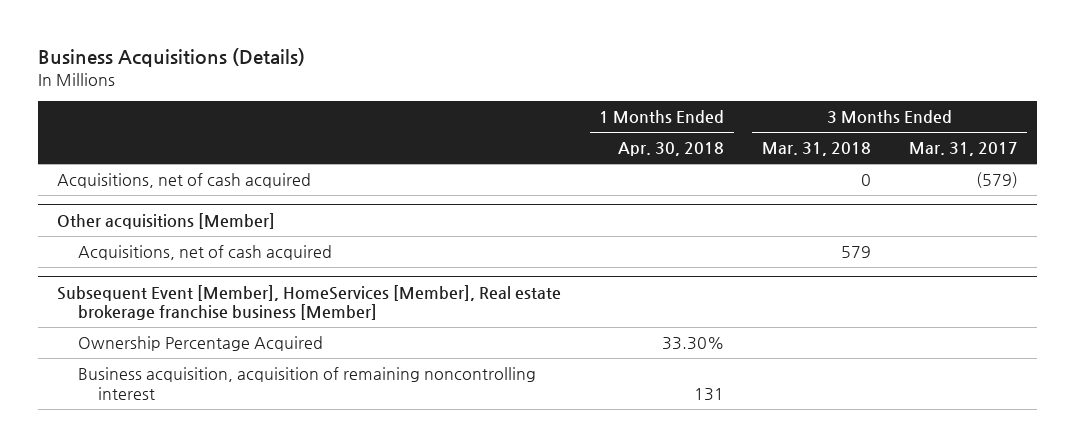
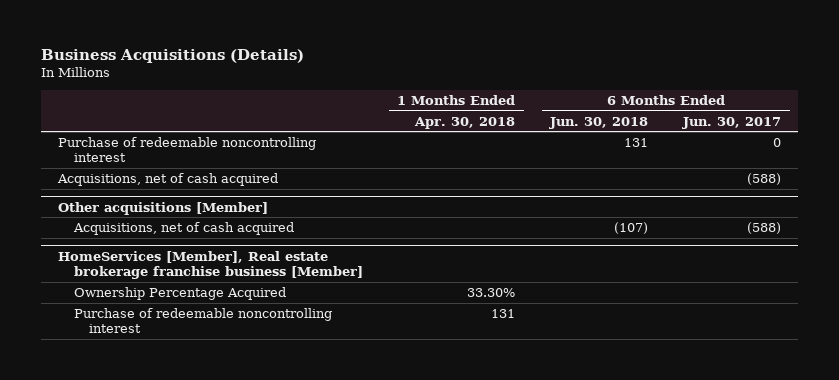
- | 1 Months Ended Apr. 30, 2018 | 3 Months Ended Mar. 31, 2018 | 3 Months Ended Mar. 31, 2017
+ | 1 Months Ended Apr. 30, 2018 | 6 Months Ended Jun. 30, 2018 | 6 Months Ended Jun. 30, 2017
+ Purchase of redeemable noncontrolling interest | | 131 | 0
- Subsequent Event [Member], HomeServices [Member], Real estate brokerage franchise business [Member]
+ HomeServices [Member], Real estate brokerage franchise business [Member]
- Business acquisition, acquisition of remaining noncontrolling interest | 131 | |
+ Purchase of redeemable noncontrolling interest | 131 | |

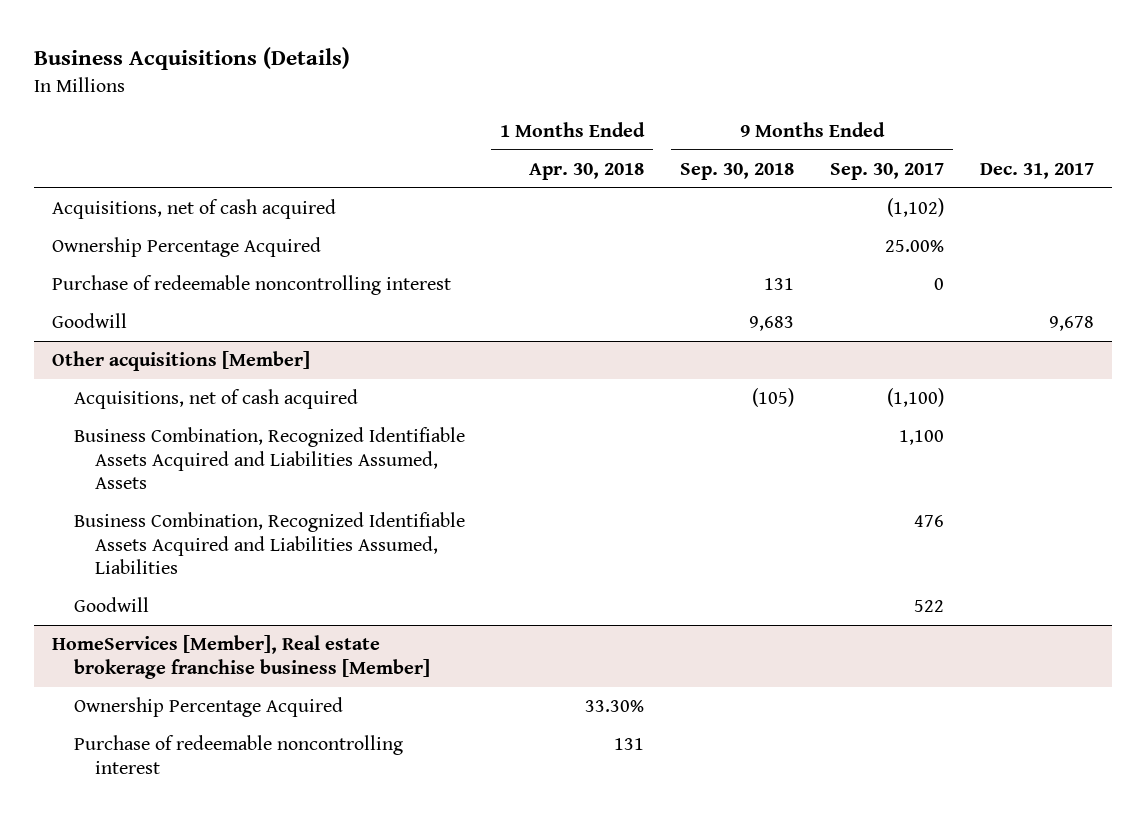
- | 1 Months Ended Apr. 30, 2018 | 6 Months Ended Jun. 30, 2018 | 6 Months Ended Jun. 30, 2017
+ | 1 Months Ended Apr. 30, 2018 | 9 Months Ended Sep. 30, 2018 | 9 Months Ended Sep. 30, 2017 | Dec. 31, 2017
+ Ownership Percentage Acquired | | | 25.00% |
moved down: Purchase of redeemable noncontrolling interest | | 131 | 0 |
+ Goodwill | | 9,683 | | 9,678
@ Other acquisitions [Member]
+ Business Combination, Recognized Identifiable Assets Acquired and Liabilities Assumed, Assets | | | 1,100 |
+ Business Combination, Recognized Identifiable Assets Acquired and Liabilities Assumed, Liabilities | | | 476 |
+ Goodwill | | | 522 |

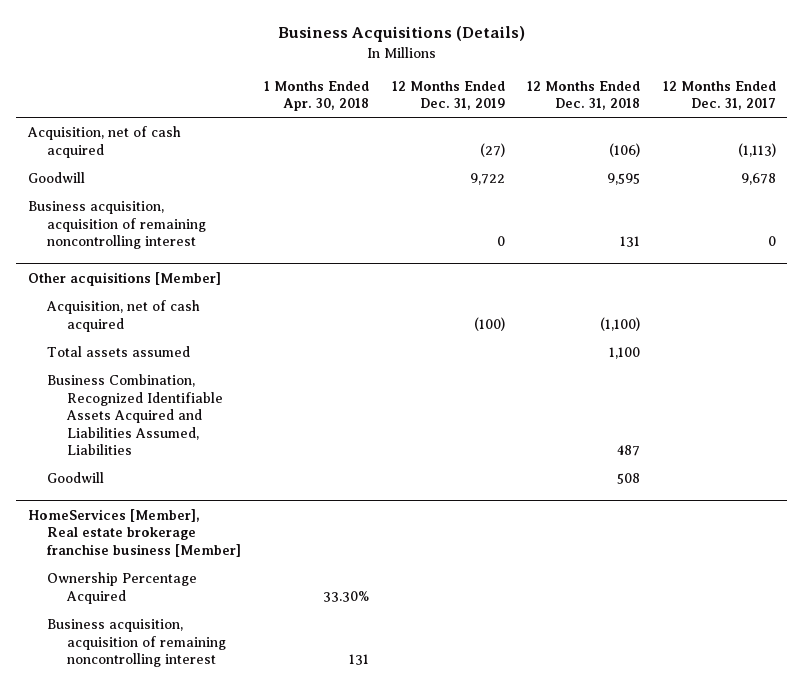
- | 1 Months Ended Apr. 30, 2018 | 9 Months Ended Sep. 30, 2018 | 9 Months Ended Sep. 30, 2017 | Dec. 31, 2017
+ | 1 Months Ended Apr. 30, 2018 | 12 Months Ended Dec. 31, 2019 | 12 Months Ended Dec. 31, 2018 | 12 Months Ended Dec. 31, 2017
- Acquisitions, net of cash acquired | | | (1,102) |
- Ownership Percentage Acquired | | | 25.00% |
- Purchase of redeemable noncontrolling interest | | 131 | 0 |
+ Acquisition, net of cash acquired | | (27) | (106) | (1,113)
+ Business acquisition, acquisition of remaining noncontrolling interest | | 0 | 131 | 0
@ Other acquisitions [Member]
- Acquisitions, net of cash acquired | | (105) | (1,100) |
- Business Combination, Recognized Identifiable Assets Acquired and Liabilities Assumed, Assets | | | 1,100 |
+ Acquisition, net of cash acquired | | (100) | (1,100) |
+ Total assets assumed | | | 1,100 |
@ HomeServices [Member], Real estate brokerage franchise business [Member]
- Purchase of redeemable noncontrolling interest | 131 | | |
+ Business acquisition, acquisition of remaining noncontrolling interest | 131 | | |

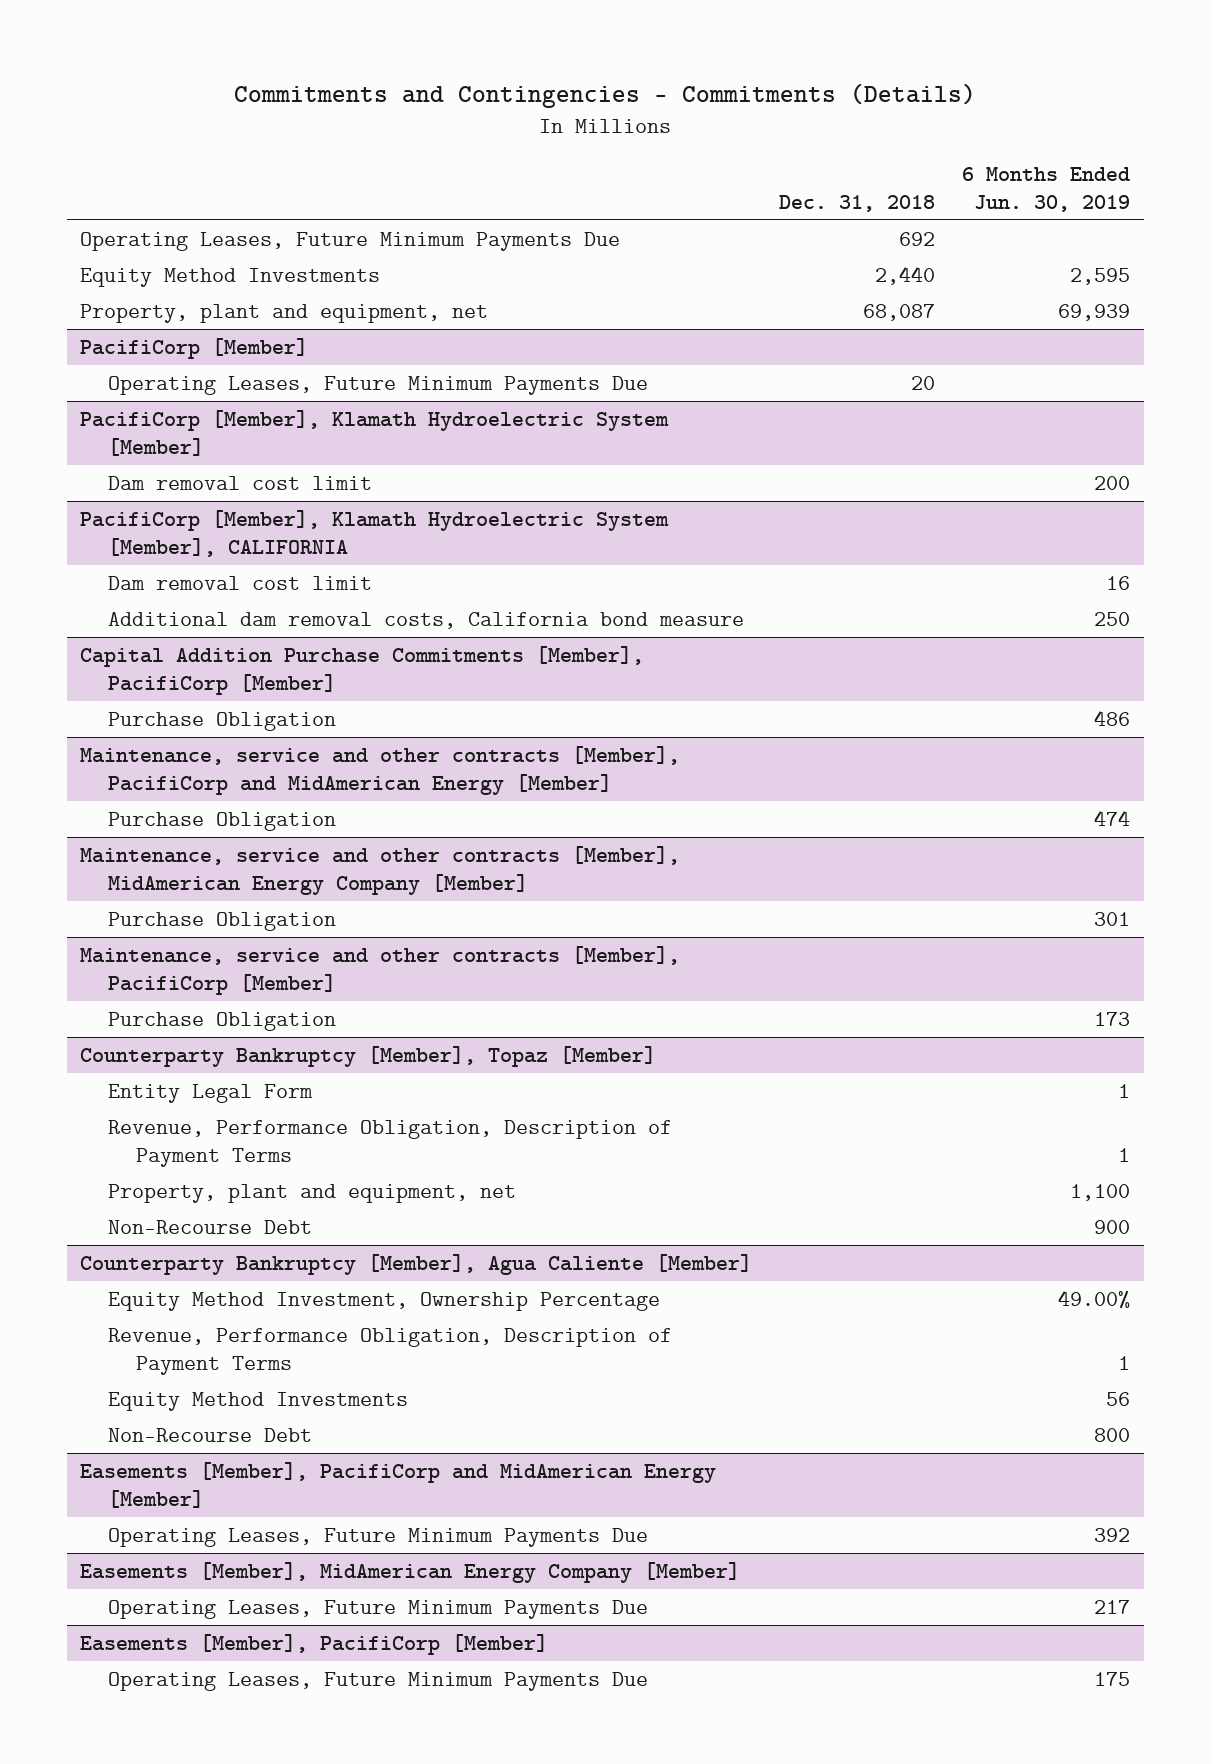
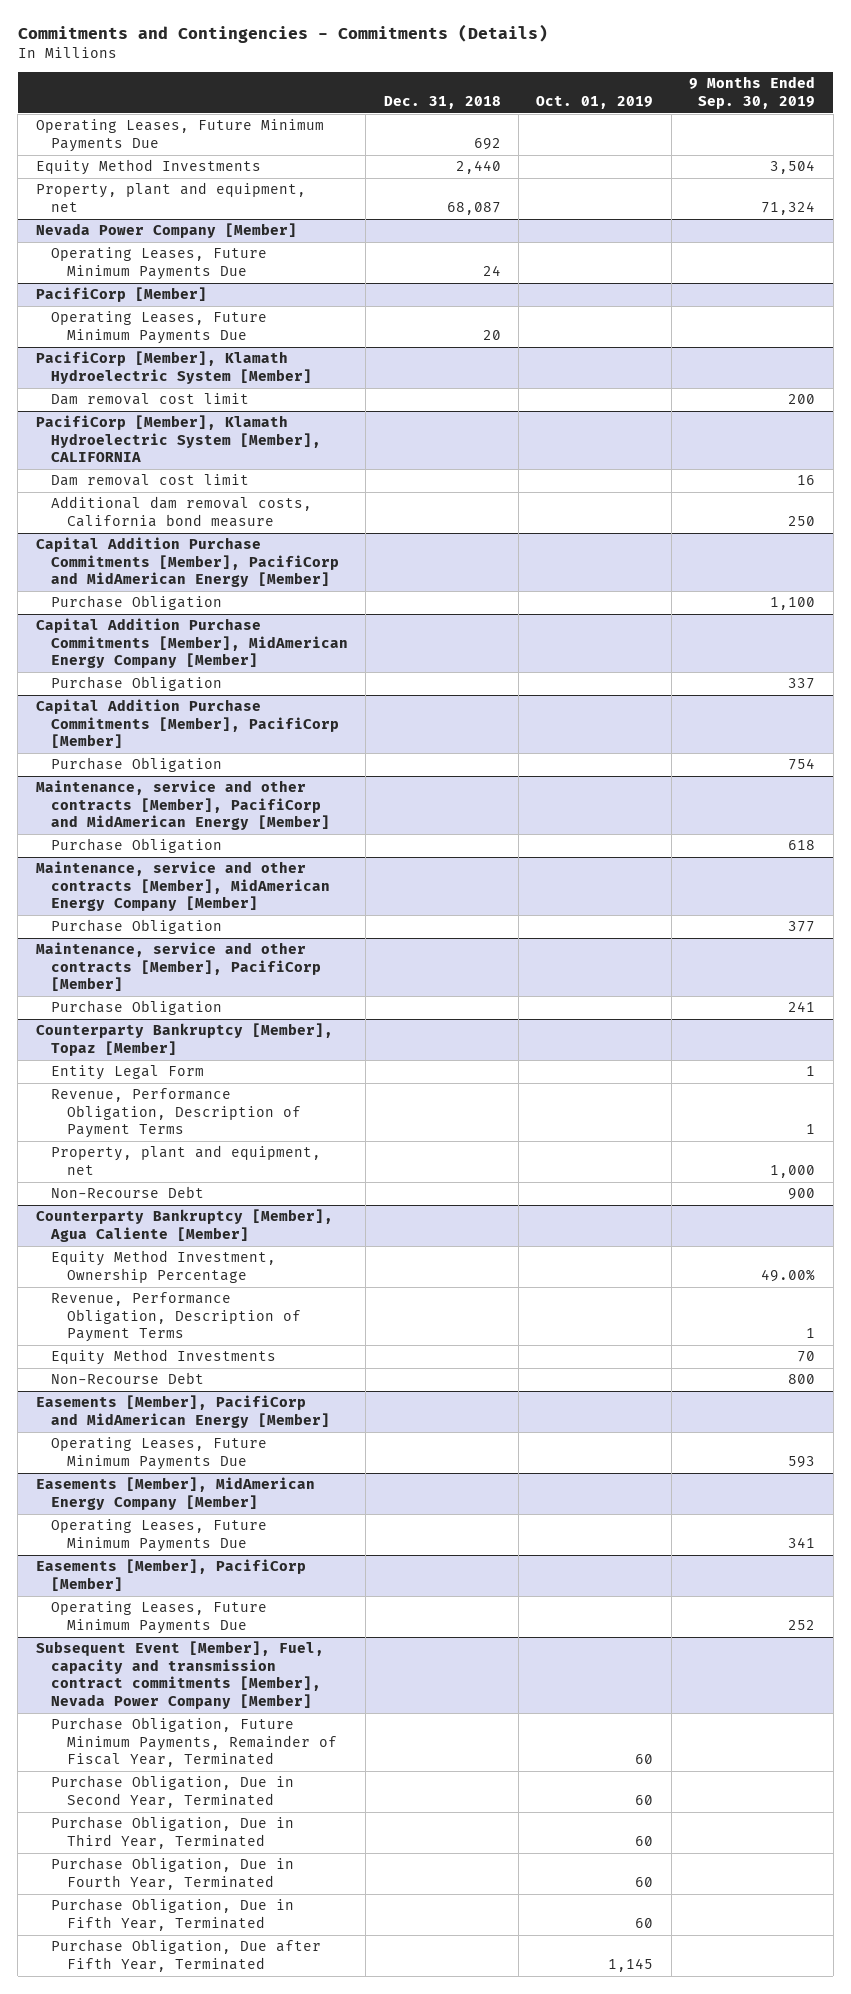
- | Dec. 31, 2018 | 6 Months Ended Jun. 30, 2019
+ | Dec. 31, 2018 | Oct. 01, 2019 | 9 Months Ended Sep. 30, 2019
+ Nevada Power Company [Member]
+ Operating Leases, Future Minimum Payments Due | 24 | |
+ Capital Addition Purchase Commitments [Member], PacifiCorp and MidAmerican Energy [Member]
+ Purchase Obligation | | | 1,100
+ Capital Addition Purchase Commitments [Member], MidAmerican Energy Company [Member]
+ Purchase Obligation | | | 337
+ Subsequent Event [Member], Fuel, capacity and transmission contract commitments [Member], Nevada Power Company [Member]
+ Purchase Obligation, Future Minimum Payments, Remainder of Fiscal Year, Terminated | | 60 |
+ Purchase Obligation, Due in Second Year, Terminated | | 60 |
+ Purchase Obligation, Due in Third Year, Terminated | | 60 |
+ Purchase Obligation, Due in Fourth Year, Terminated | | 60 |
+ Purchase Obligation, Due in Fifth Year, Terminated | | 60 |
+ Purchase Obligation, Due after Fifth Year, Terminated | | 1,145 |

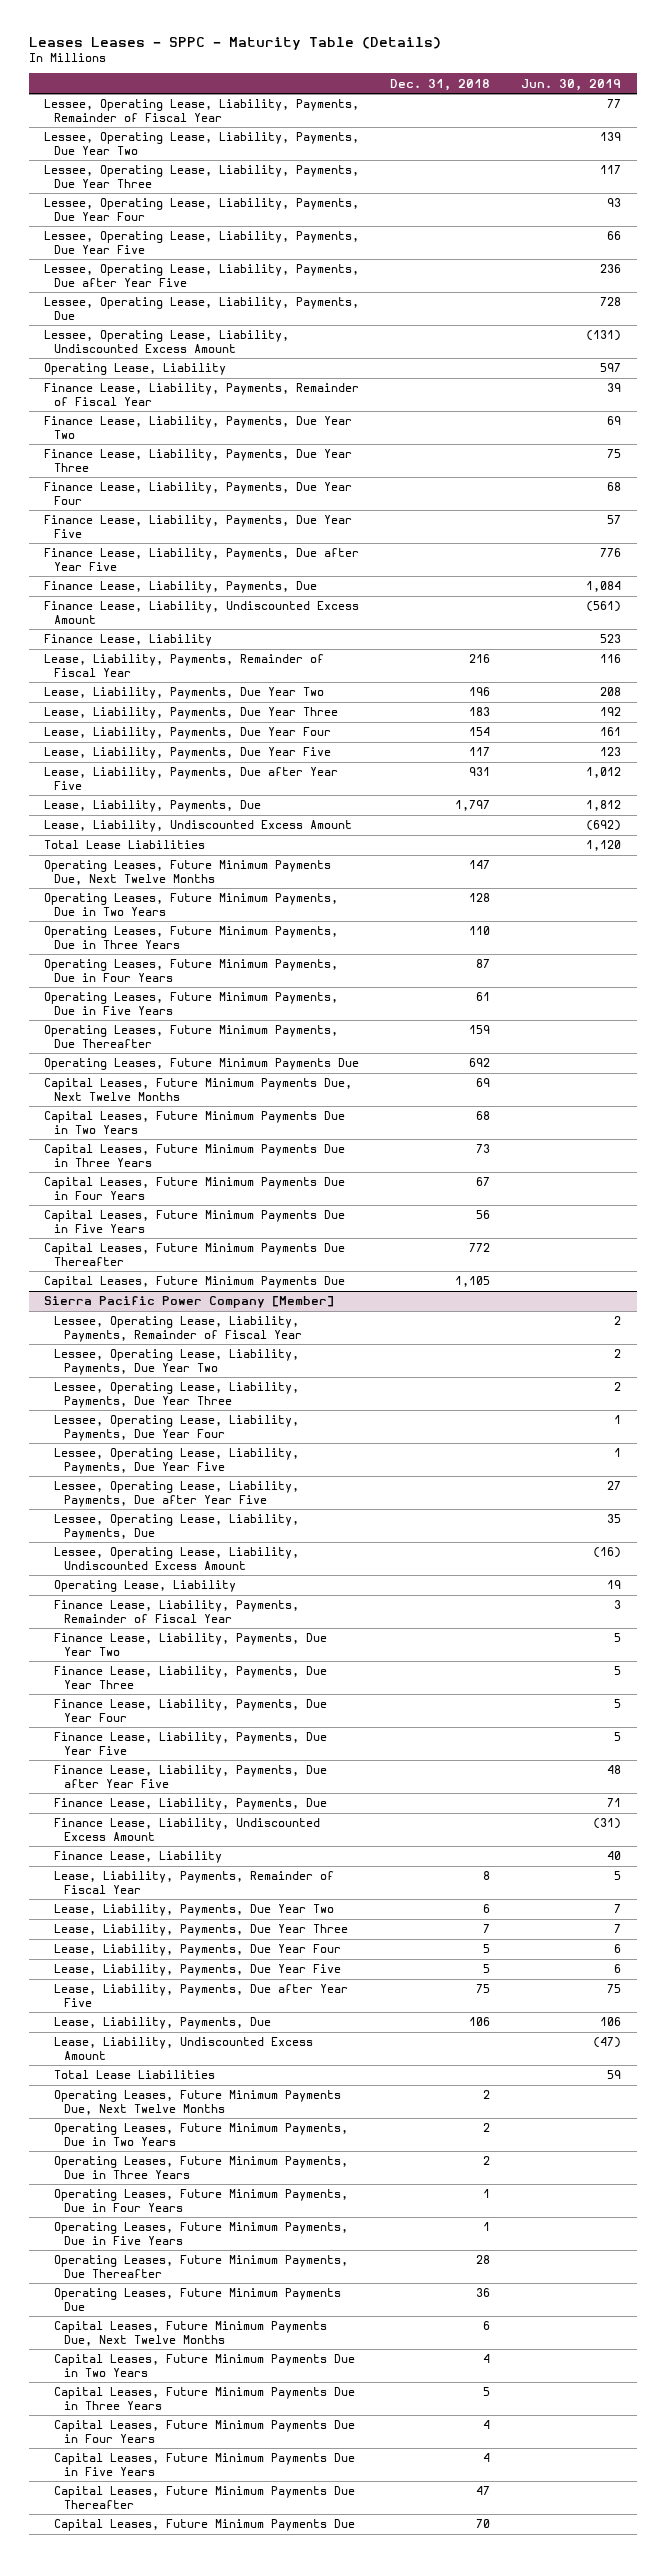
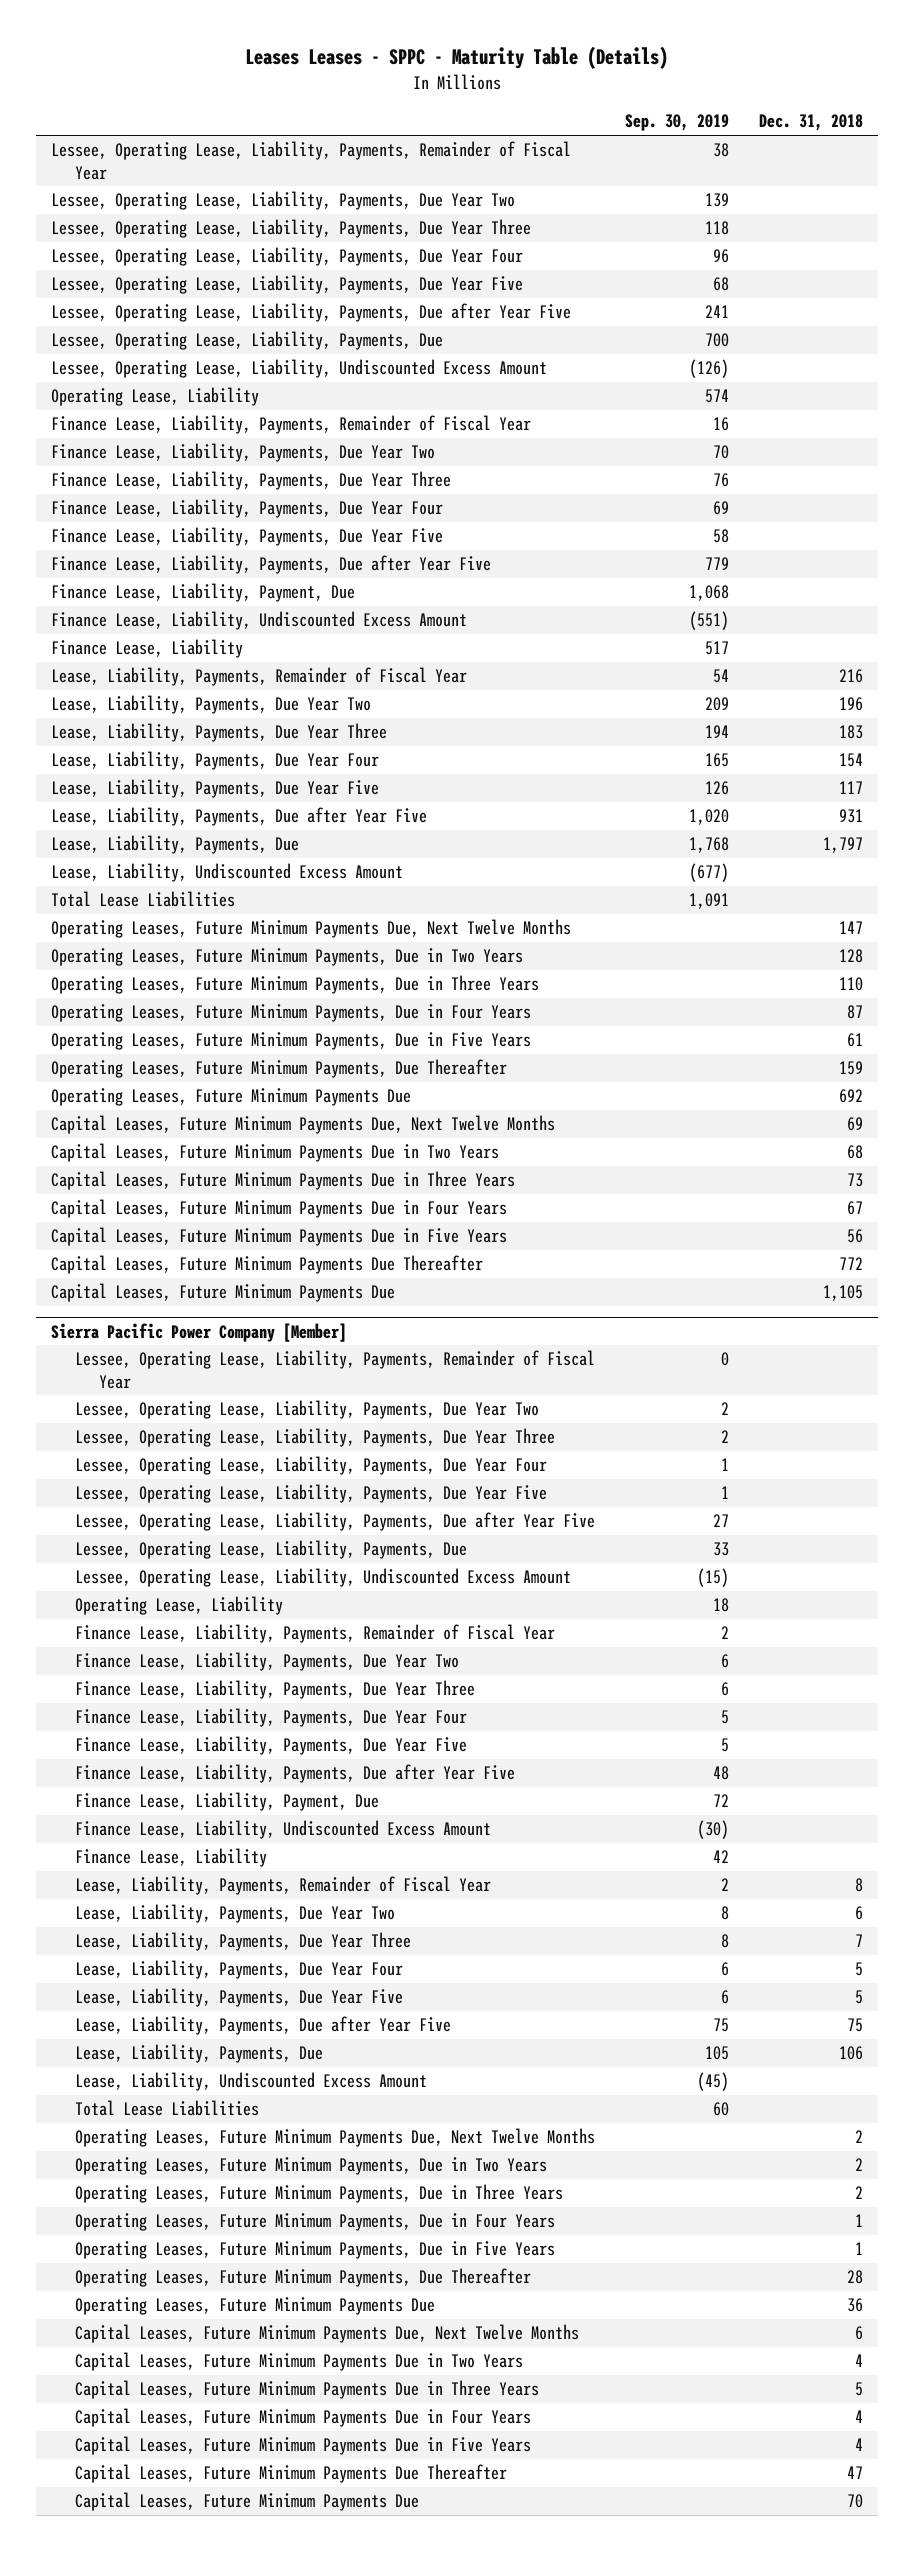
- | Dec. 31, 2018 | Jun. 30, 2019
+ | Sep. 30, 2019 | Dec. 31, 2018
- Finance Lease, Liability, Payments, Due | | 1,084
+ Finance Lease, Liability, Payment, Due | 1,068 |
@ Sierra Pacific Power Company [Member]
- Finance Lease, Liability, Payments, Due | | 71
+ Finance Lease, Liability, Payment, Due | 72 |

